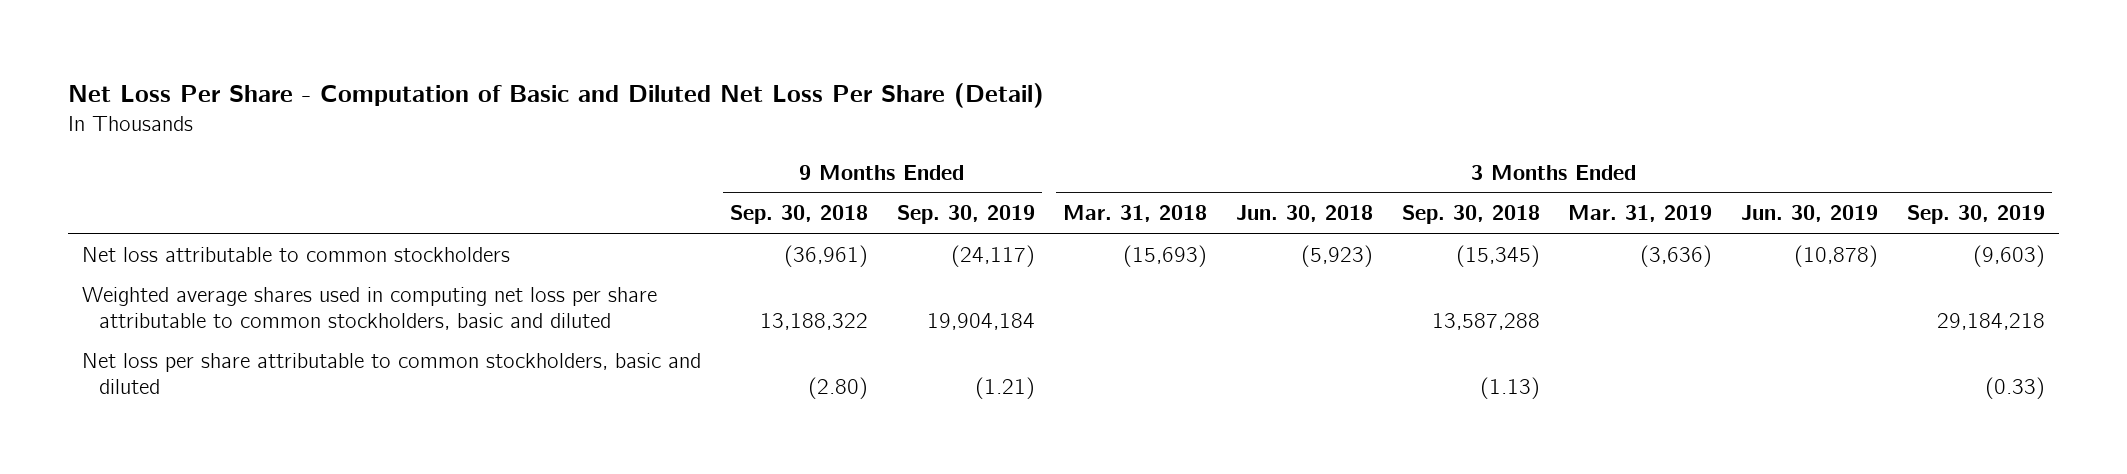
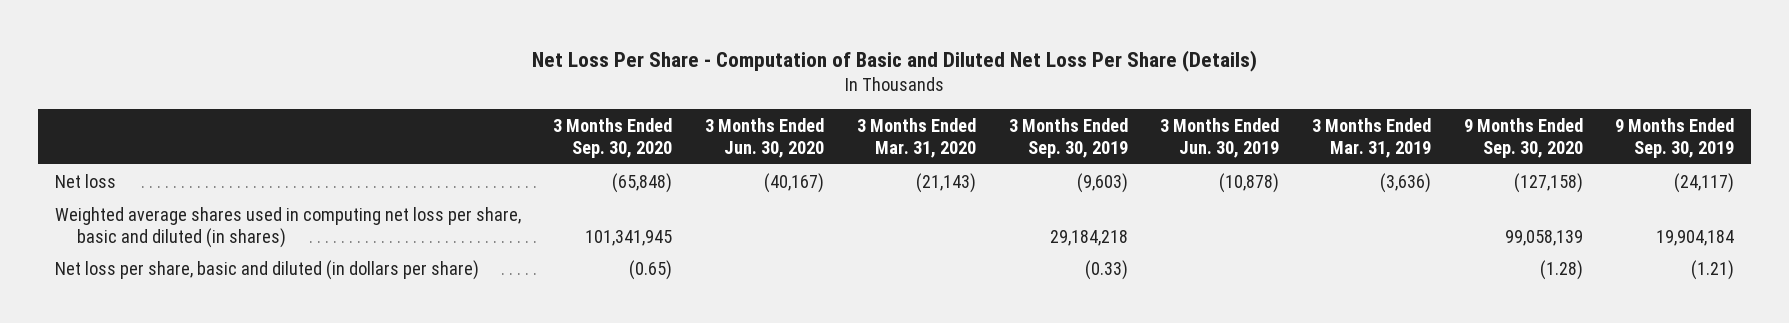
- Net Loss Per Share - Computation of Basic and Diluted Net Loss Per Share (Detail)
+ Net Loss Per Share - Computation of Basic and Diluted Net Loss Per Share (Details)
- | 9 Months Ended Sep. 30, 2018 | 9 Months Ended Sep. 30, 2019 | 3 Months Ended Mar. 31, 2018 | 3 Months Ended Jun. 30, 2018 | 3 Months Ended Sep. 30, 2018 | 3 Months Ended Mar. 31, 2019 | 3 Months Ended Jun. 30, 2019 | 3 Months Ended Sep. 30, 2019
+ | 3 Months Ended Sep. 30, 2020 | 3 Months Ended Jun. 30, 2020 | 3 Months Ended Mar. 31, 2020 | 3 Months Ended Sep. 30, 2019 | 3 Months Ended Jun. 30, 2019 | 3 Months Ended Mar. 31, 2019 | 9 Months Ended Sep. 30, 2020 | 9 Months Ended Sep. 30, 2019
- Net loss attributable to common stockholders | (36,961) | (24,117) | (15,693) | (5,923) | (15,345) | (3,636) | (10,878) | (9,603)
- Weighted average shares used in computing net loss per share attributable to common stockholders, basic and diluted | 13,188,322 | 19,904,184 | | | 13,587,288 | | | 29,184,218
- Net loss per share attributable to common stockholders, basic and diluted | (2.80) | (1.21) | | | (1.13) | | | (0.33)
+ Net loss | (65,848) | (40,167) | (21,143) | (9,603) | (10,878) | (3,636) | (127,158) | (24,117)
+ Weighted average shares used in computing net loss per share, basic and diluted (in shares) | 101,341,945 | | | 29,184,218 | | | 99,058,139 | 19,904,184
+ Net loss per share, basic and diluted (in dollars per share) | (0.65) | | | (0.33) | | | (1.28) | (1.21)

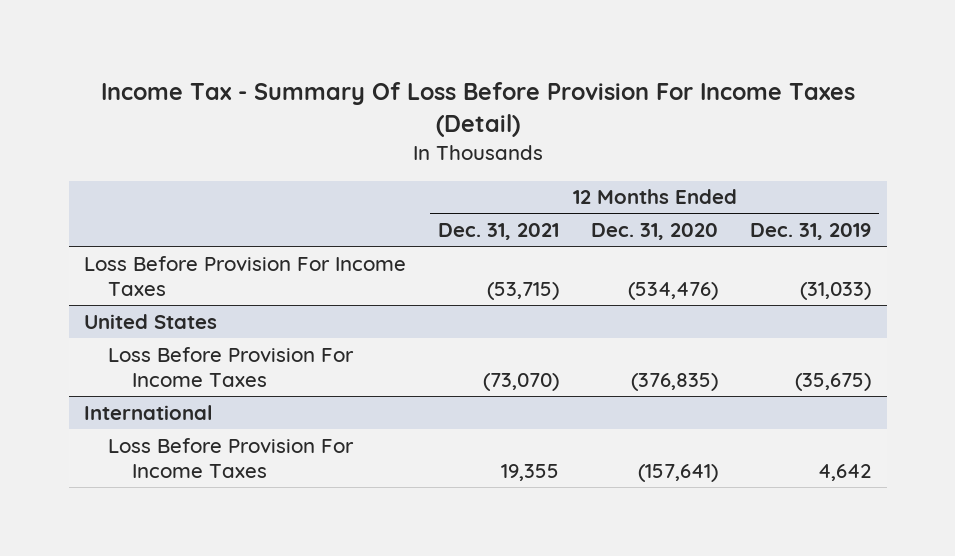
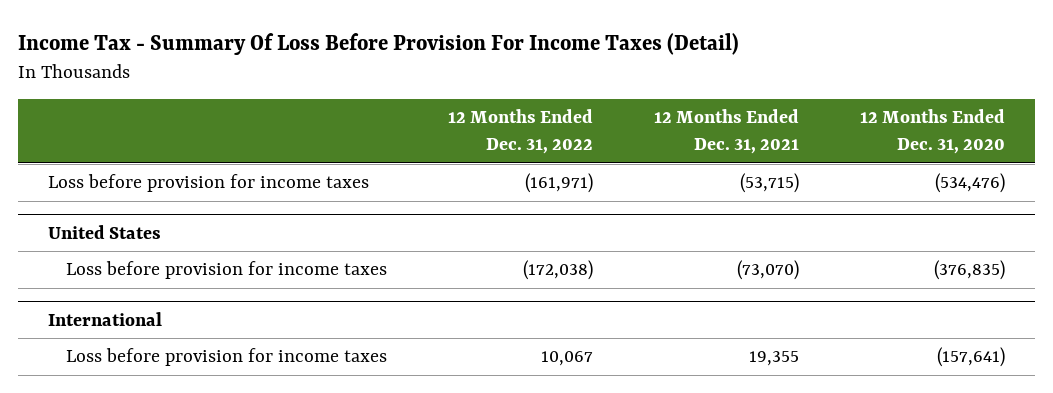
- | 12 Months Ended Dec. 31, 2021 | 12 Months Ended Dec. 31, 2020 | 12 Months Ended Dec. 31, 2019
+ | 12 Months Ended Dec. 31, 2022 | 12 Months Ended Dec. 31, 2021 | 12 Months Ended Dec. 31, 2020
- Loss Before Provision For Income Taxes | (53,715) | (534,476) | (31,033)
+ Loss before provision for income taxes | (161,971) | (53,715) | (534,476)
@ United States
- Loss Before Provision For Income Taxes | (73,070) | (376,835) | (35,675)
+ Loss before provision for income taxes | (172,038) | (73,070) | (376,835)
@ International
- Loss Before Provision For Income Taxes | 19,355 | (157,641) | 4,642
+ Loss before provision for income taxes | 10,067 | 19,355 | (157,641)

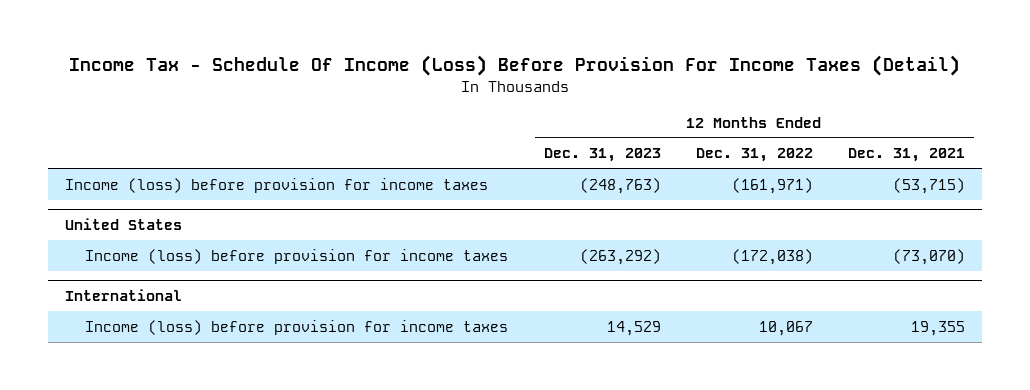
- Income Tax - Summary Of Loss Before Provision For Income Taxes (Detail)
+ Income Tax - Schedule Of Income (Loss) Before Provision For Income Taxes (Detail)
- | 12 Months Ended Dec. 31, 2022 | 12 Months Ended Dec. 31, 2021 | 12 Months Ended Dec. 31, 2020
+ | 12 Months Ended Dec. 31, 2023 | 12 Months Ended Dec. 31, 2022 | 12 Months Ended Dec. 31, 2021
- Loss before provision for income taxes | (161,971) | (53,715) | (534,476)
+ Income (loss) before provision for income taxes | (248,763) | (161,971) | (53,715)
@ United States
- Loss before provision for income taxes | (172,038) | (73,070) | (376,835)
+ Income (loss) before provision for income taxes | (263,292) | (172,038) | (73,070)
@ International
- Loss before provision for income taxes | 10,067 | 19,355 | (157,641)
+ Income (loss) before provision for income taxes | 14,529 | 10,067 | 19,355

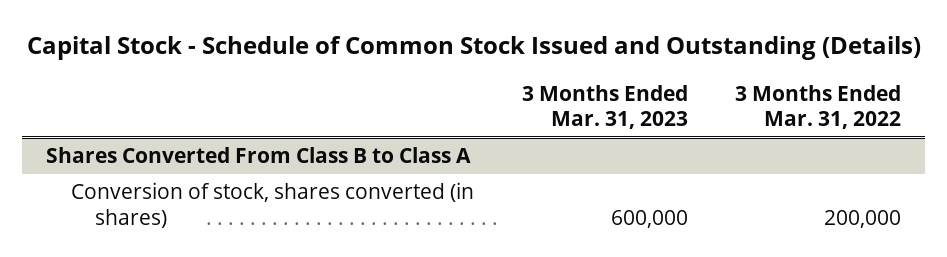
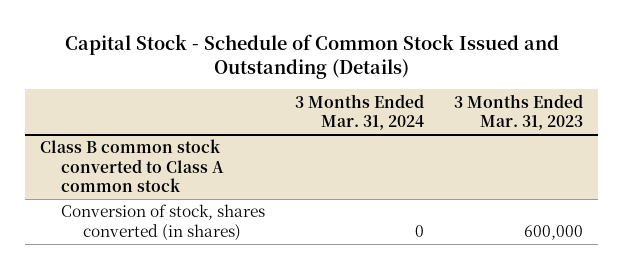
- | 3 Months Ended Mar. 31, 2023 | 3 Months Ended Mar. 31, 2022
+ | 3 Months Ended Mar. 31, 2024 | 3 Months Ended Mar. 31, 2023
- Shares Converted From Class B to Class A
+ Class B common stock converted to Class A common stock

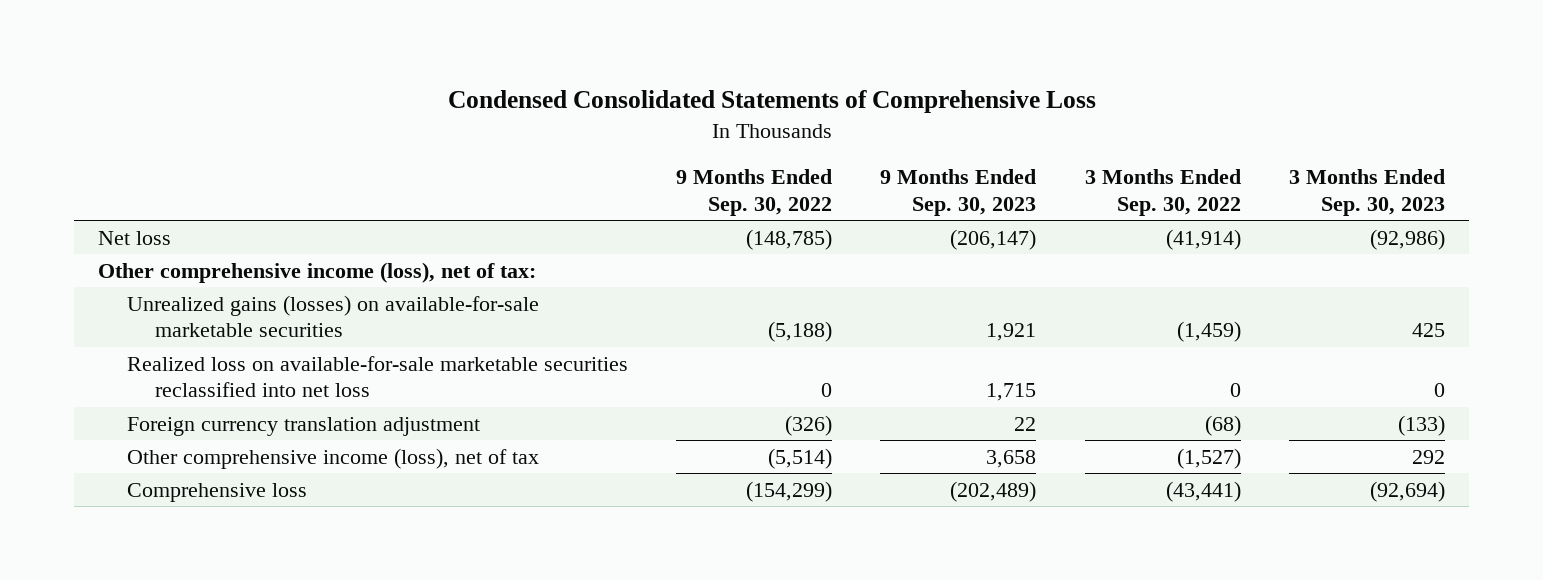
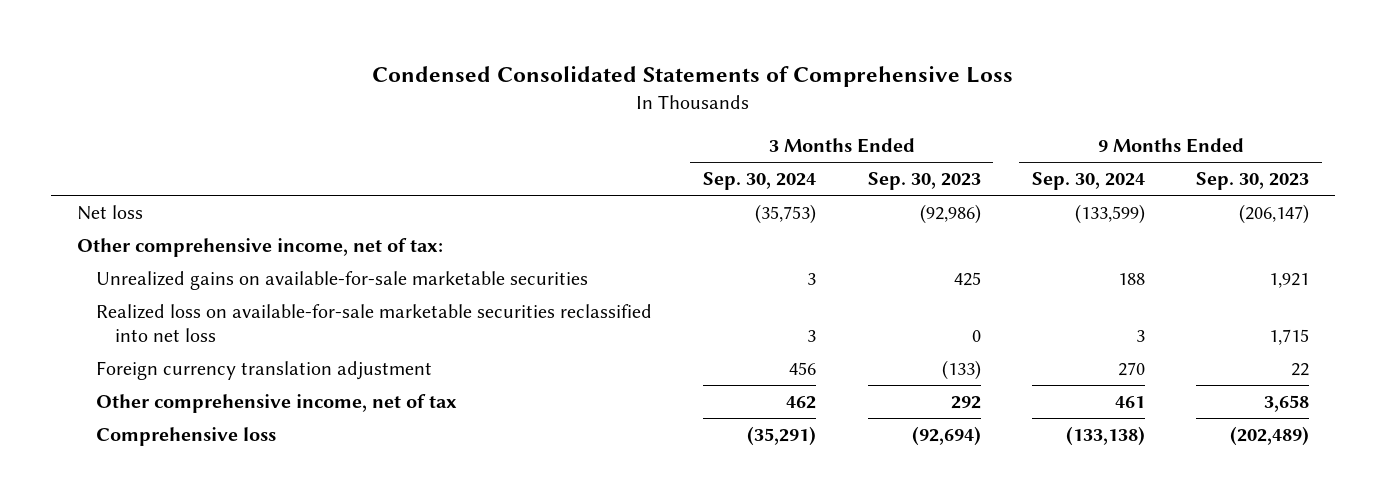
- | 9 Months Ended Sep. 30, 2022 | 9 Months Ended Sep. 30, 2023 | 3 Months Ended Sep. 30, 2022 | 3 Months Ended Sep. 30, 2023
+ | 3 Months Ended Sep. 30, 2024 | 3 Months Ended Sep. 30, 2023 | 9 Months Ended Sep. 30, 2024 | 9 Months Ended Sep. 30, 2023
- Other comprehensive income (loss), net of tax:
- Unrealized gains (losses) on available-for-sale marketable securities | (5,188) | 1,921 | (1,459) | 425
+ Other comprehensive income, net of tax:
+ Unrealized gains on available-for-sale marketable securities | 3 | 425 | 188 | 1,921
- Other comprehensive income (loss), net of tax | (5,514) | 3,658 | (1,527) | 292
+ Other comprehensive income, net of tax | 462 | 292 | 461 | 3,658

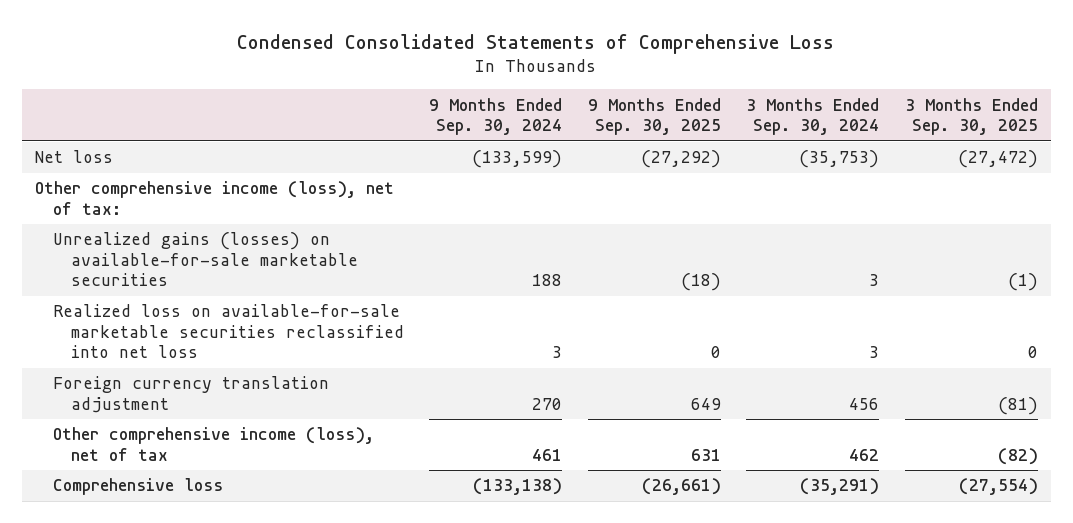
- | 3 Months Ended Sep. 30, 2024 | 3 Months Ended Sep. 30, 2023 | 9 Months Ended Sep. 30, 2024 | 9 Months Ended Sep. 30, 2023
+ | 9 Months Ended Sep. 30, 2024 | 9 Months Ended Sep. 30, 2025 | 3 Months Ended Sep. 30, 2024 | 3 Months Ended Sep. 30, 2025
- Other comprehensive income, net of tax:
- Unrealized gains on available-for-sale marketable securities | 3 | 425 | 188 | 1,921
+ Other comprehensive income (loss), net of tax:
+ Unrealized gains (losses) on available-for-sale marketable securities | 188 | (18) | 3 | (1)
- Other comprehensive income, net of tax | 462 | 292 | 461 | 3,658
+ Other comprehensive income (loss), net of tax | 461 | 631 | 462 | (82)

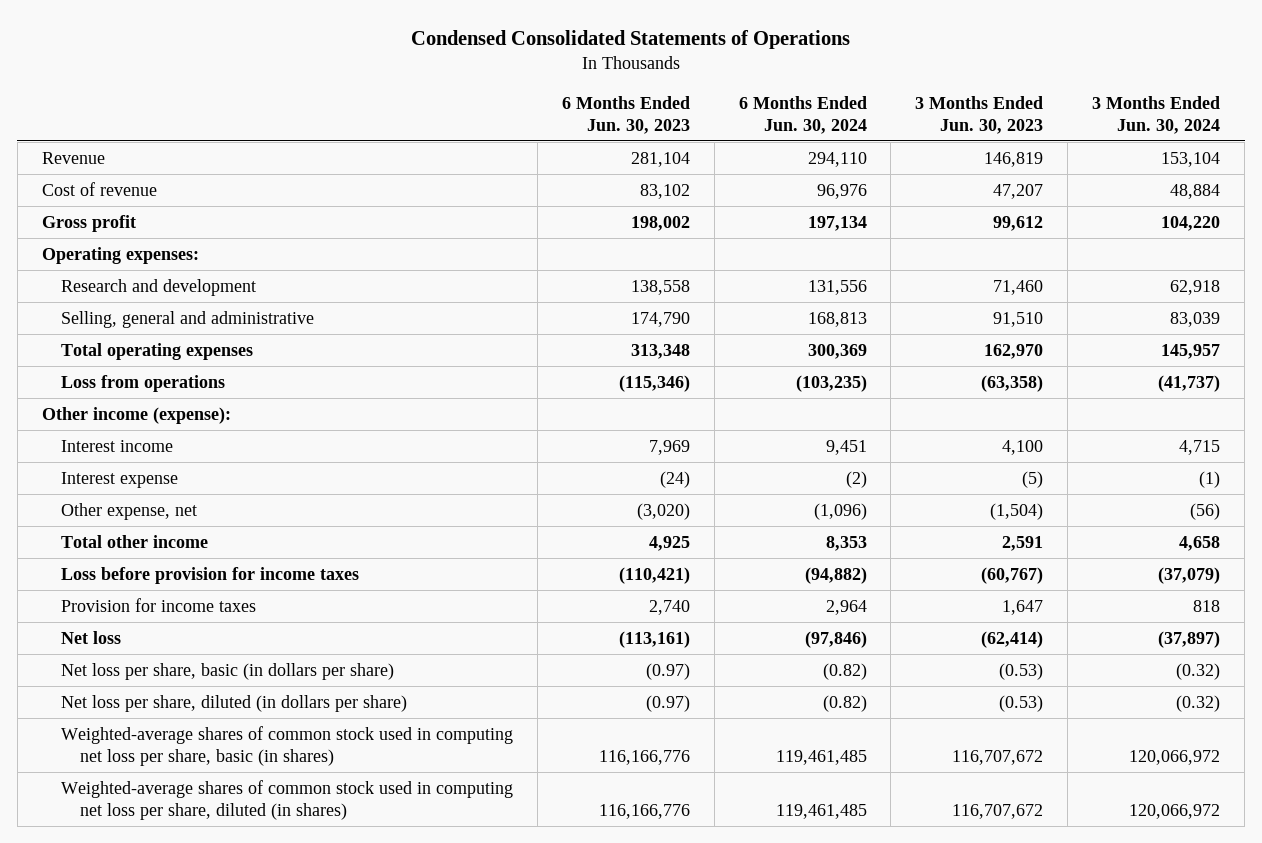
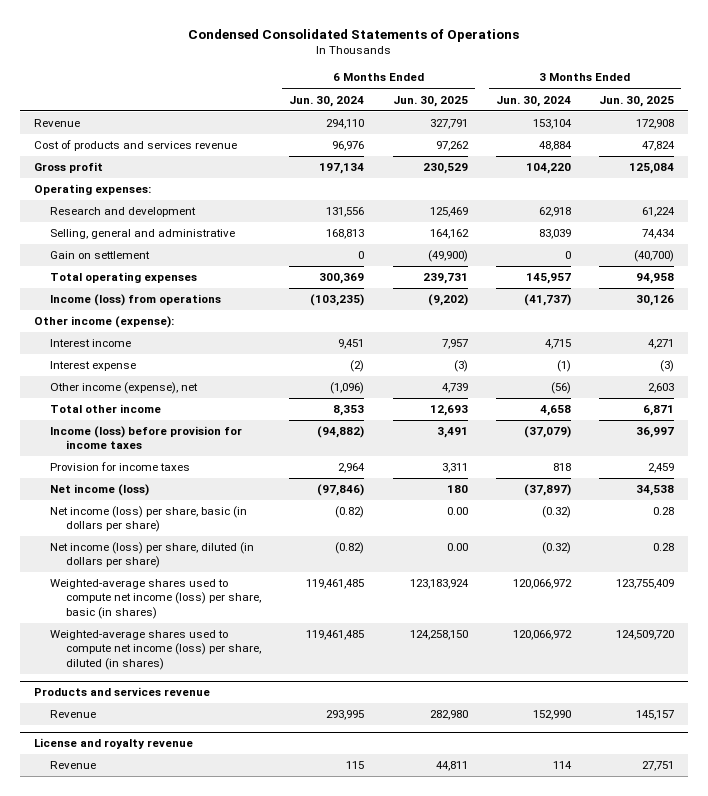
- | 6 Months Ended Jun. 30, 2023 | 6 Months Ended Jun. 30, 2024 | 3 Months Ended Jun. 30, 2023 | 3 Months Ended Jun. 30, 2024
+ | 6 Months Ended Jun. 30, 2024 | 6 Months Ended Jun. 30, 2025 | 3 Months Ended Jun. 30, 2024 | 3 Months Ended Jun. 30, 2025
- Cost of revenue | 83,102 | 96,976 | 47,207 | 48,884
+ Cost of products and services revenue | 96,976 | 97,262 | 48,884 | 47,824
+ Gain on settlement | 0 | (49,900) | 0 | (40,700)
- Loss from operations | (115,346) | (103,235) | (63,358) | (41,737)
+ Income (loss) from operations | (103,235) | (9,202) | (41,737) | 30,126
- Other expense, net | (3,020) | (1,096) | (1,504) | (56)
+ Other income (expense), net | (1,096) | 4,739 | (56) | 2,603
- Loss before provision for income taxes | (110,421) | (94,882) | (60,767) | (37,079)
+ Income (loss) before provision for income taxes | (94,882) | 3,491 | (37,079) | 36,997
- Net loss | (113,161) | (97,846) | (62,414) | (37,897)
- Net loss per share, basic (in dollars per share) | (0.97) | (0.82) | (0.53) | (0.32)
- Net loss per share, diluted (in dollars per share) | (0.97) | (0.82) | (0.53) | (0.32)
- Weighted-average shares of common stock used in computing net loss per share, basic (in shares) | 116,166,776 | 119,461,485 | 116,707,672 | 120,066,972
- Weighted-average shares of common stock used in computing net loss per share, diluted (in shares) | 116,166,776 | 119,461,485 | 116,707,672 | 120,066,972
+ Net income (loss) | (97,846) | 180 | (37,897) | 34,538
+ Net income (loss) per share, basic (in dollars per share) | (0.82) | 0.00 | (0.32) | 0.28
+ Net income (loss) per share, diluted (in dollars per share) | (0.82) | 0.00 | (0.32) | 0.28
+ Weighted-average shares used to compute net income (loss) per share, basic (in shares) | 119,461,485 | 123,183,924 | 120,066,972 | 123,755,409
+ Weighted-average shares used to compute net income (loss) per share, diluted (in shares) | 119,461,485 | 124,258,150 | 120,066,972 | 124,509,720
+ Products and services revenue
+ Revenue | 293,995 | 282,980 | 152,990 | 145,157
+ License and royalty revenue
+ Revenue | 115 | 44,811 | 114 | 27,751

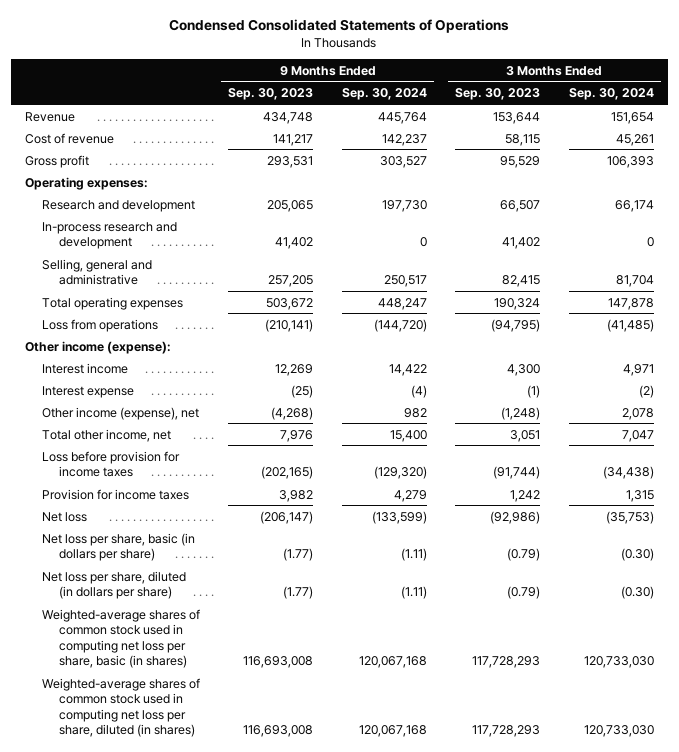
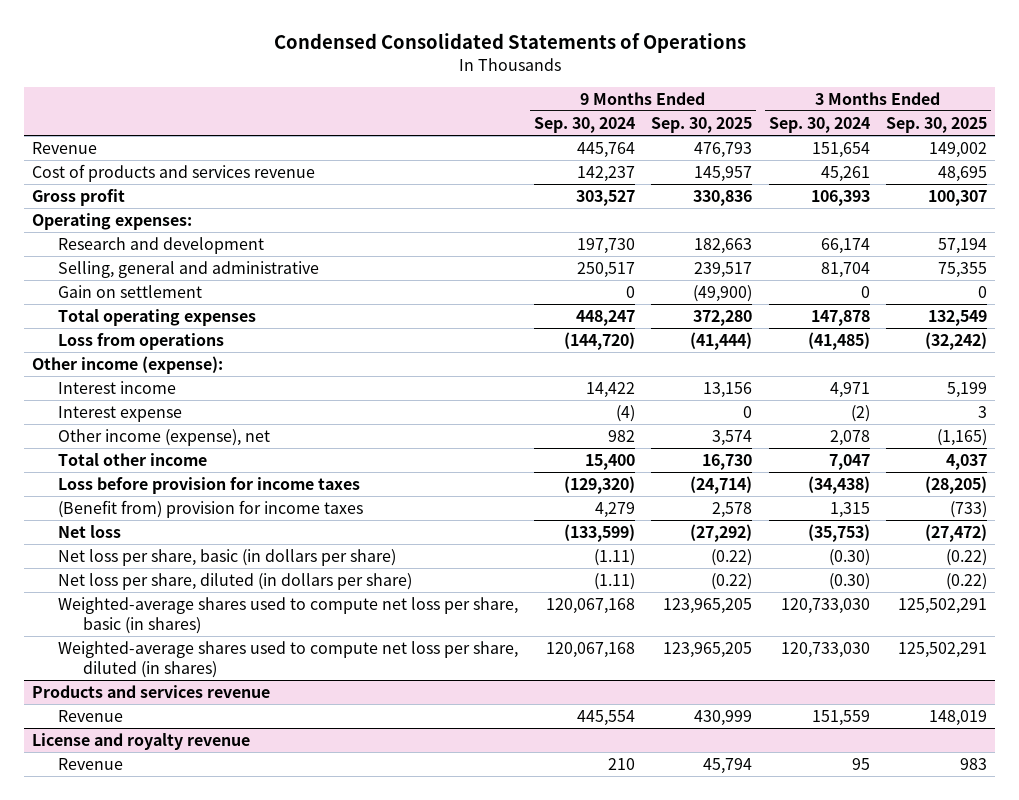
- | 9 Months Ended Sep. 30, 2023 | 9 Months Ended Sep. 30, 2024 | 3 Months Ended Sep. 30, 2023 | 3 Months Ended Sep. 30, 2024
+ | 9 Months Ended Sep. 30, 2024 | 9 Months Ended Sep. 30, 2025 | 3 Months Ended Sep. 30, 2024 | 3 Months Ended Sep. 30, 2025
- Cost of revenue | 141,217 | 142,237 | 58,115 | 45,261
+ Cost of products and services revenue | 142,237 | 145,957 | 45,261 | 48,695
- In-process research and development | 41,402 | 0 | 41,402 | 0
+ Gain on settlement | 0 | (49,900) | 0 | 0
- Total other income, net | 7,976 | 15,400 | 3,051 | 7,047
+ Total other income | 15,400 | 16,730 | 7,047 | 4,037
- Provision for income taxes | 3,982 | 4,279 | 1,242 | 1,315
+ (Benefit from) provision for income taxes | 4,279 | 2,578 | 1,315 | (733)
- Weighted-average shares of common stock used in computing net loss per share, basic (in shares) | 116,693,008 | 120,067,168 | 117,728,293 | 120,733,030
- Weighted-average shares of common stock used in computing net loss per share, diluted (in shares) | 116,693,008 | 120,067,168 | 117,728,293 | 120,733,030
+ Weighted-average shares used to compute net loss per share, basic (in shares) | 120,067,168 | 123,965,205 | 120,733,030 | 125,502,291
+ Weighted-average shares used to compute net loss per share, diluted (in shares) | 120,067,168 | 123,965,205 | 120,733,030 | 125,502,291
+ Products and services revenue
+ Revenue | 445,554 | 430,999 | 151,559 | 148,019
+ License and royalty revenue
+ Revenue | 210 | 45,794 | 95 | 983

